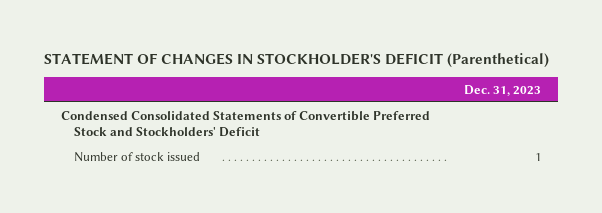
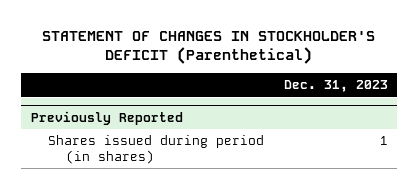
- Condensed Consolidated Statements of Convertible Preferred Stock and Stockholders' Deficit
- Number of stock issued | 1
+ Previously Reported
+ Shares issued during period (in shares) | 1

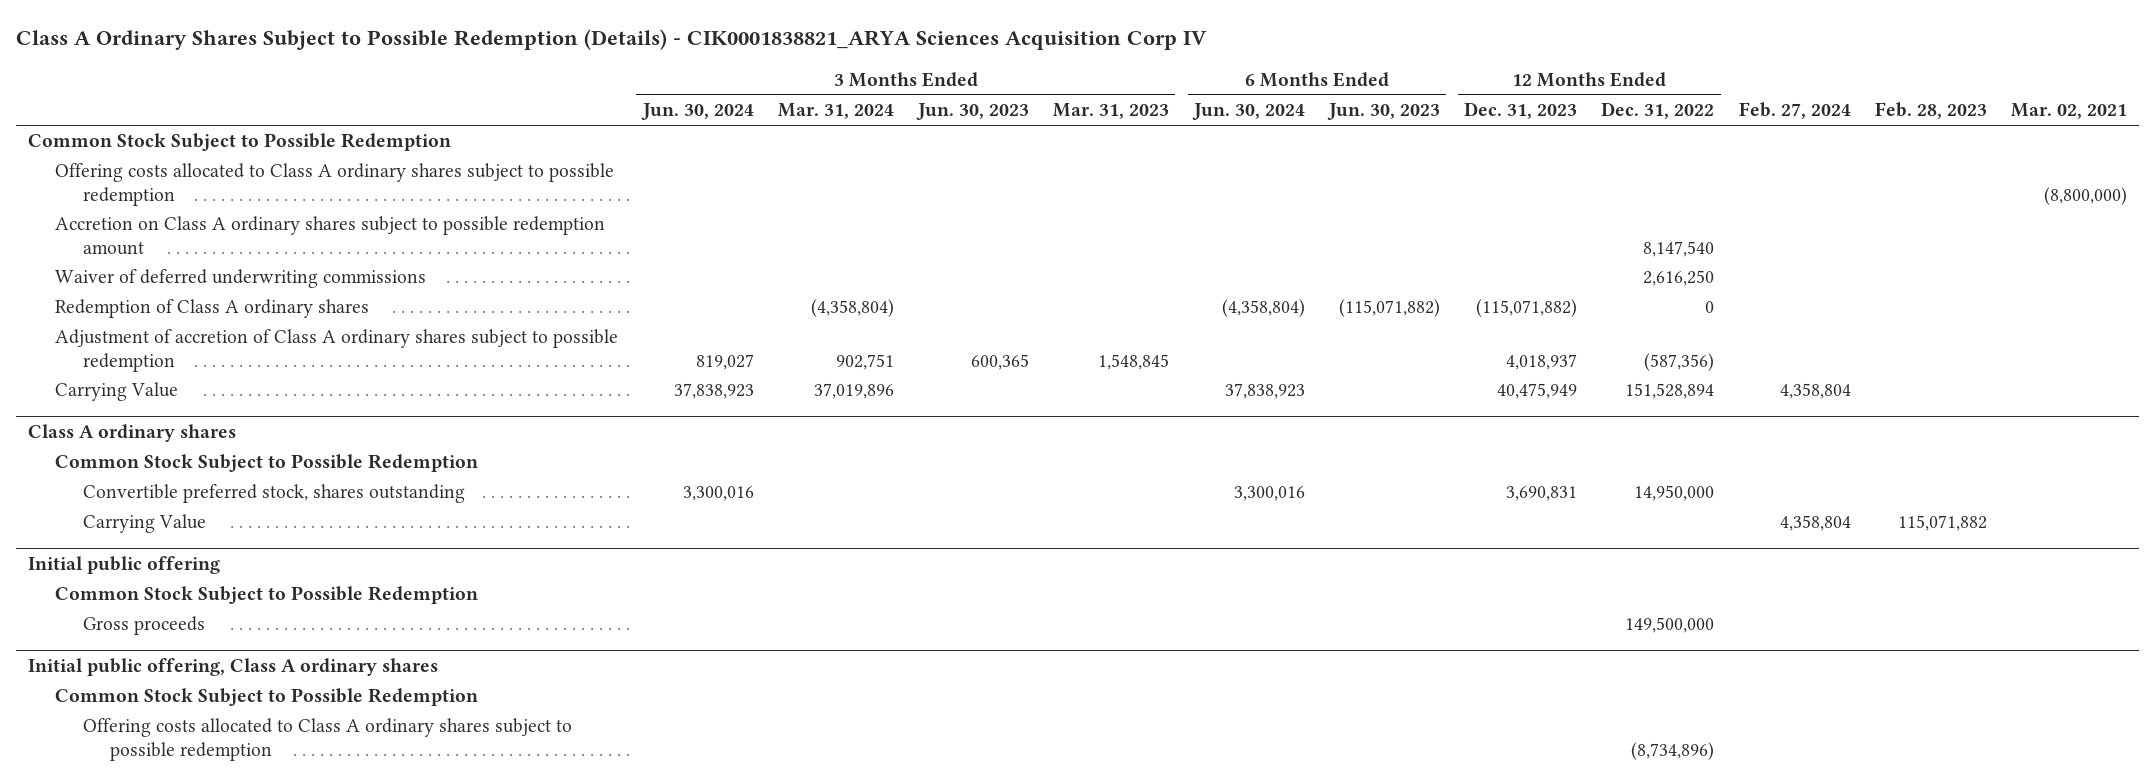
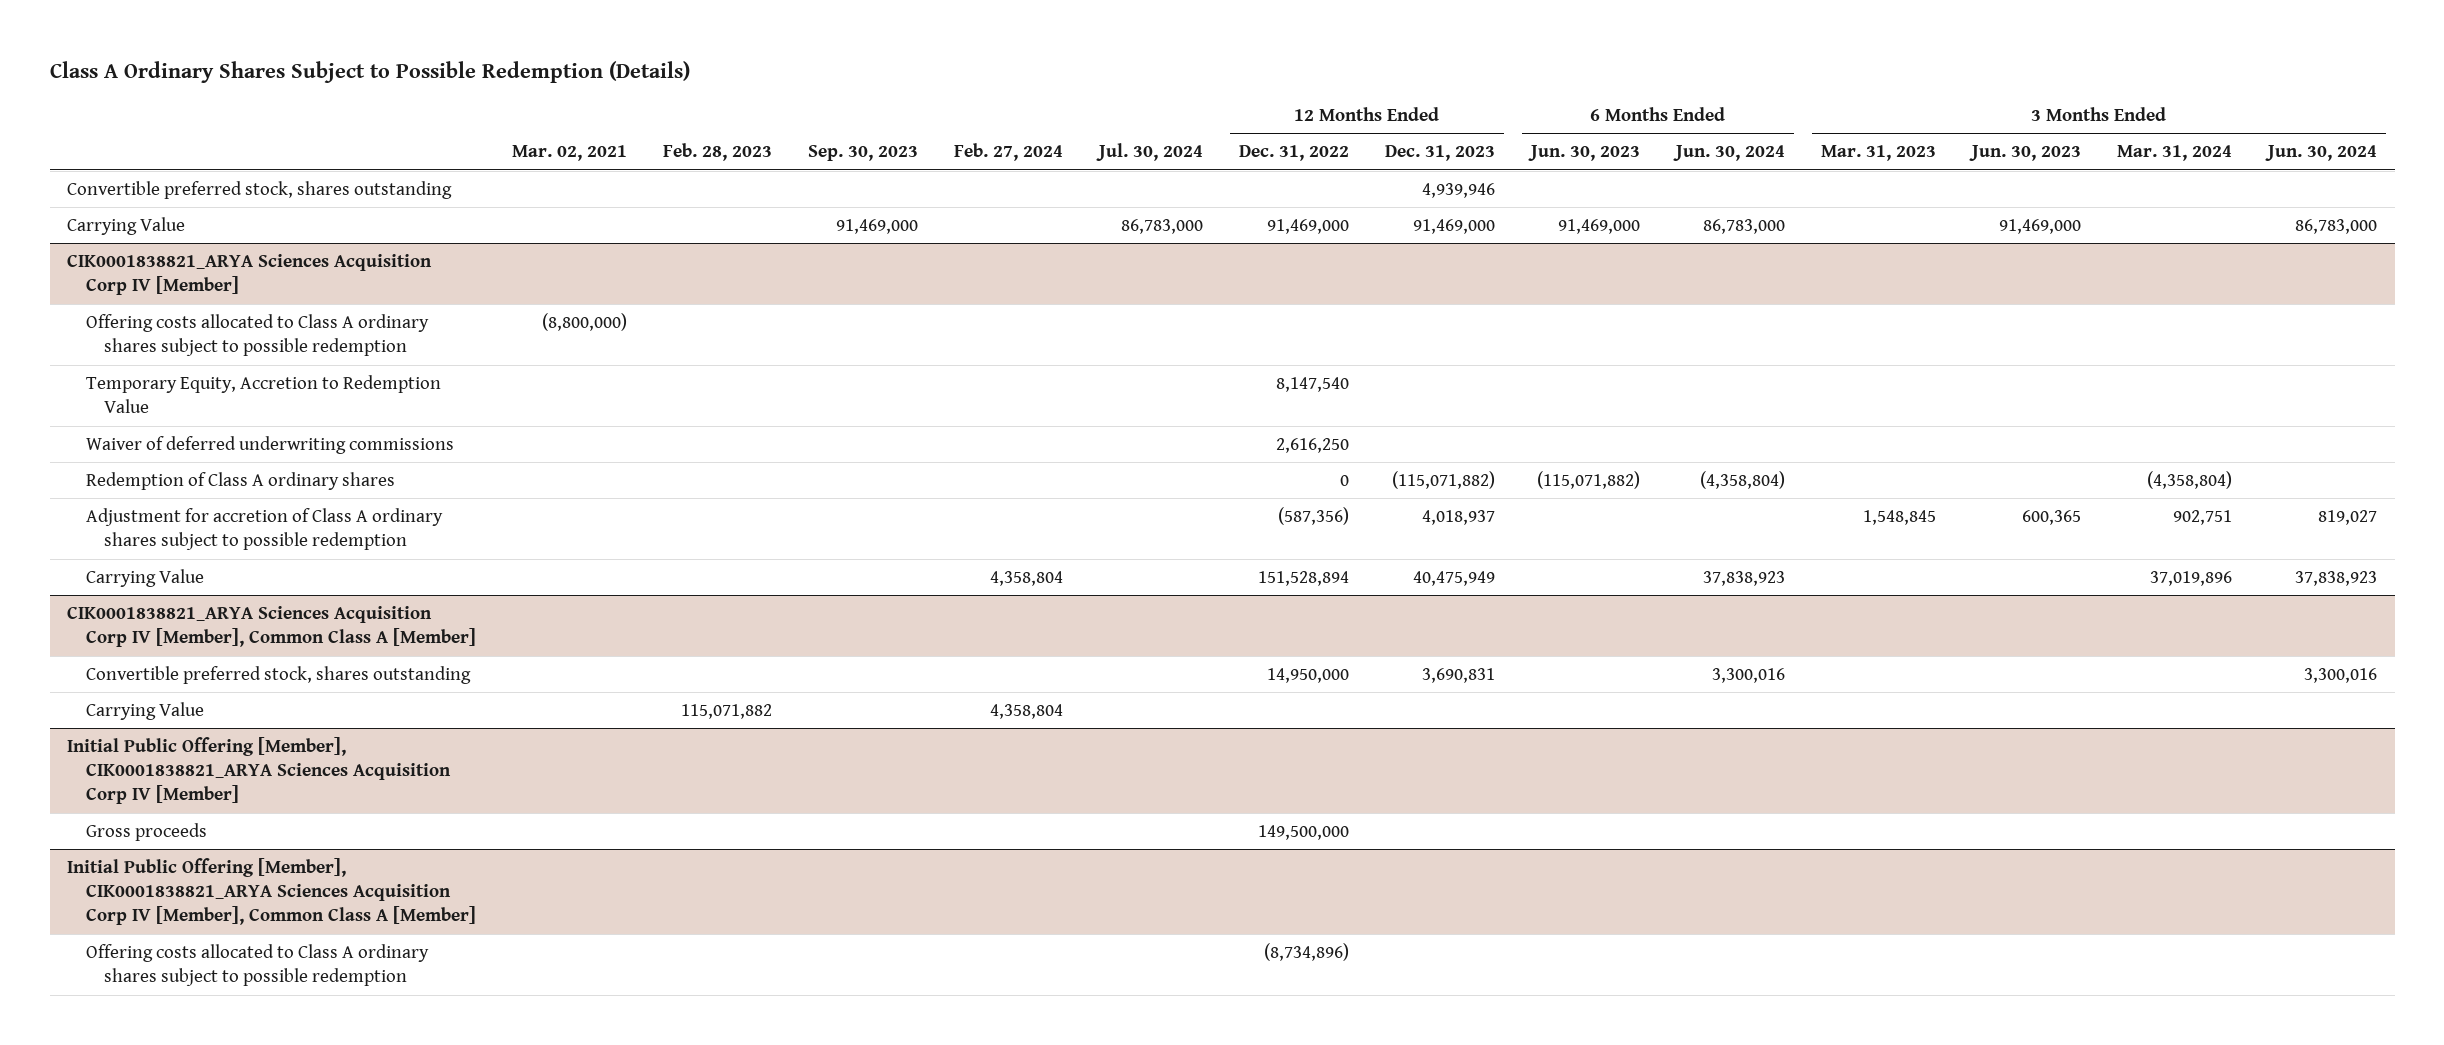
- Class A Ordinary Shares Subject to Possible Redemption (Details) - CIK0001838821_ARYA Sciences Acquisition Corp IV
+ Class A Ordinary Shares Subject to Possible Redemption (Details)
- | 3 Months Ended Jun. 30, 2024 | 3 Months Ended Mar. 31, 2024 | 3 Months Ended Jun. 30, 2023 | 3 Months Ended Mar. 31, 2023 | 6 Months Ended Jun. 30, 2024 | 6 Months Ended Jun. 30, 2023 | 12 Months Ended Dec. 31, 2023 | 12 Months Ended Dec. 31, 2022 | Feb. 27, 2024 | Feb. 28, 2023 | Mar. 02, 2021
+ | Mar. 02, 2021 | Feb. 28, 2023 | Sep. 30, 2023 | Feb. 27, 2024 | Jul. 30, 2024 | 12 Months Ended Dec. 31, 2022 | 12 Months Ended Dec. 31, 2023 | 6 Months Ended Jun. 30, 2023 | 6 Months Ended Jun. 30, 2024 | 3 Months Ended Mar. 31, 2023 | 3 Months Ended Jun. 30, 2023 | 3 Months Ended Mar. 31, 2024 | 3 Months Ended Jun. 30, 2024
- Common Stock Subject to Possible Redemption
+ Convertible preferred stock, shares outstanding | | | | | | | 4,939,946 | | | | | |
+ Carrying Value | | | 91,469,000 | | 86,783,000 | 91,469,000 | 91,469,000 | 91,469,000 | 86,783,000 | | 91,469,000 | | 86,783,000
+ CIK0001838821_ARYA Sciences Acquisition Corp IV [Member]
- Accretion on Class A ordinary shares subject to possible redemption amount | | | | | | | | 8,147,540 | | |
+ Temporary Equity, Accretion to Redemption Value | | | | | | 8,147,540 | | | | | | |
- Adjustment of accretion of Class A ordinary shares subject to possible redemption | 819,027 | 902,751 | 600,365 | 1,548,845 | | | 4,018,937 | (587,356) | | |
+ Adjustment for accretion of Class A ordinary shares subject to possible redemption | | | | | | (587,356) | 4,018,937 | | | 1,548,845 | 600,365 | 902,751 | 819,027
- Class A ordinary shares
- Common Stock Subject to Possible Redemption
+ CIK0001838821_ARYA Sciences Acquisition Corp IV [Member], Common Class A [Member]
- Initial public offering
- Common Stock Subject to Possible Redemption
+ Initial Public Offering [Member], CIK0001838821_ARYA Sciences Acquisition Corp IV [Member]
- Initial public offering, Class A ordinary shares
- Common Stock Subject to Possible Redemption
+ Initial Public Offering [Member], CIK0001838821_ARYA Sciences Acquisition Corp IV [Member], Common Class A [Member]

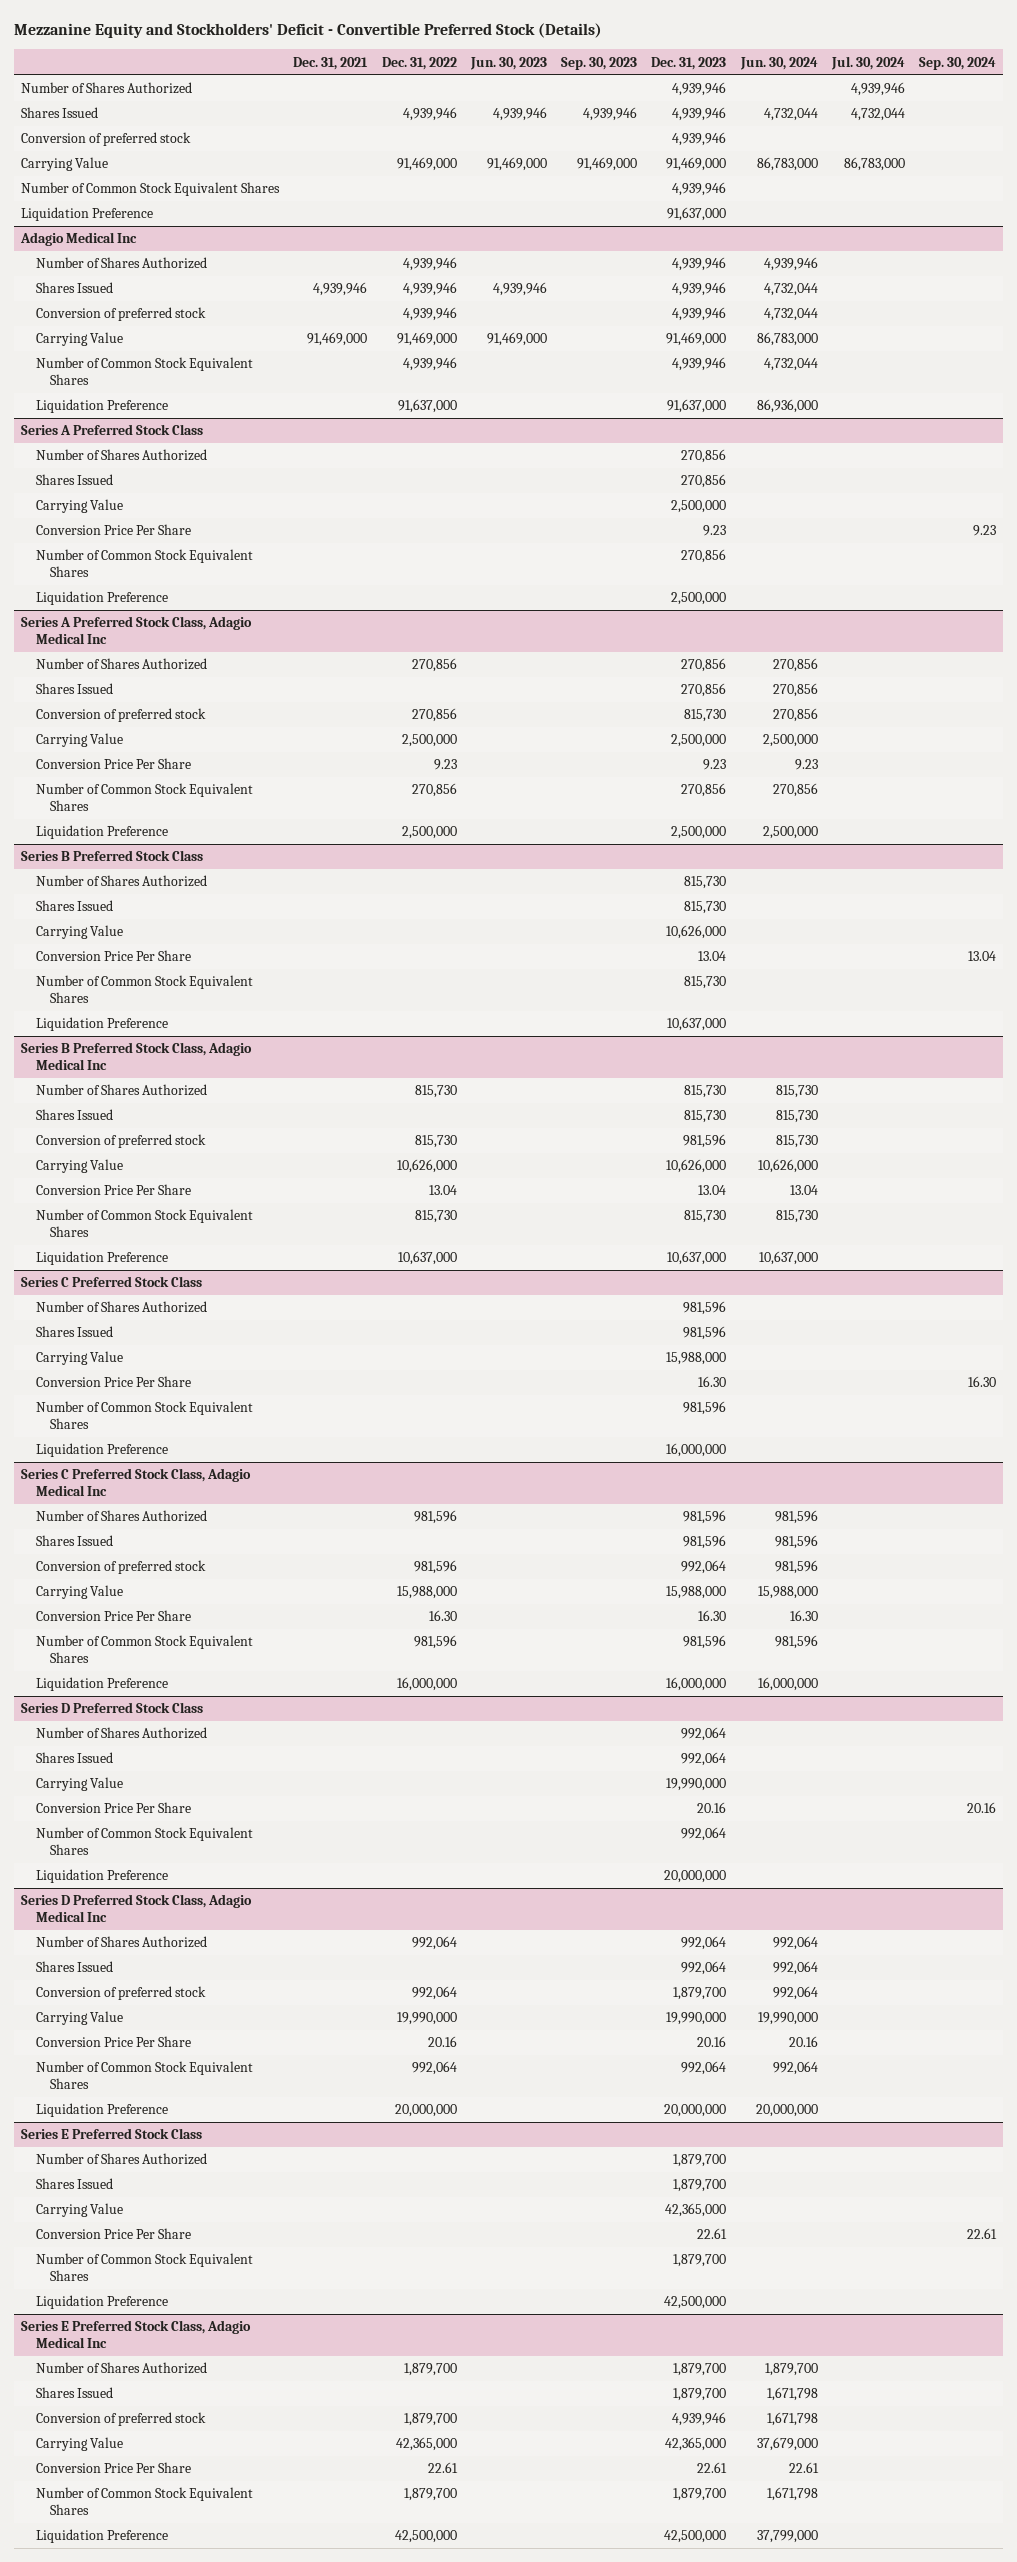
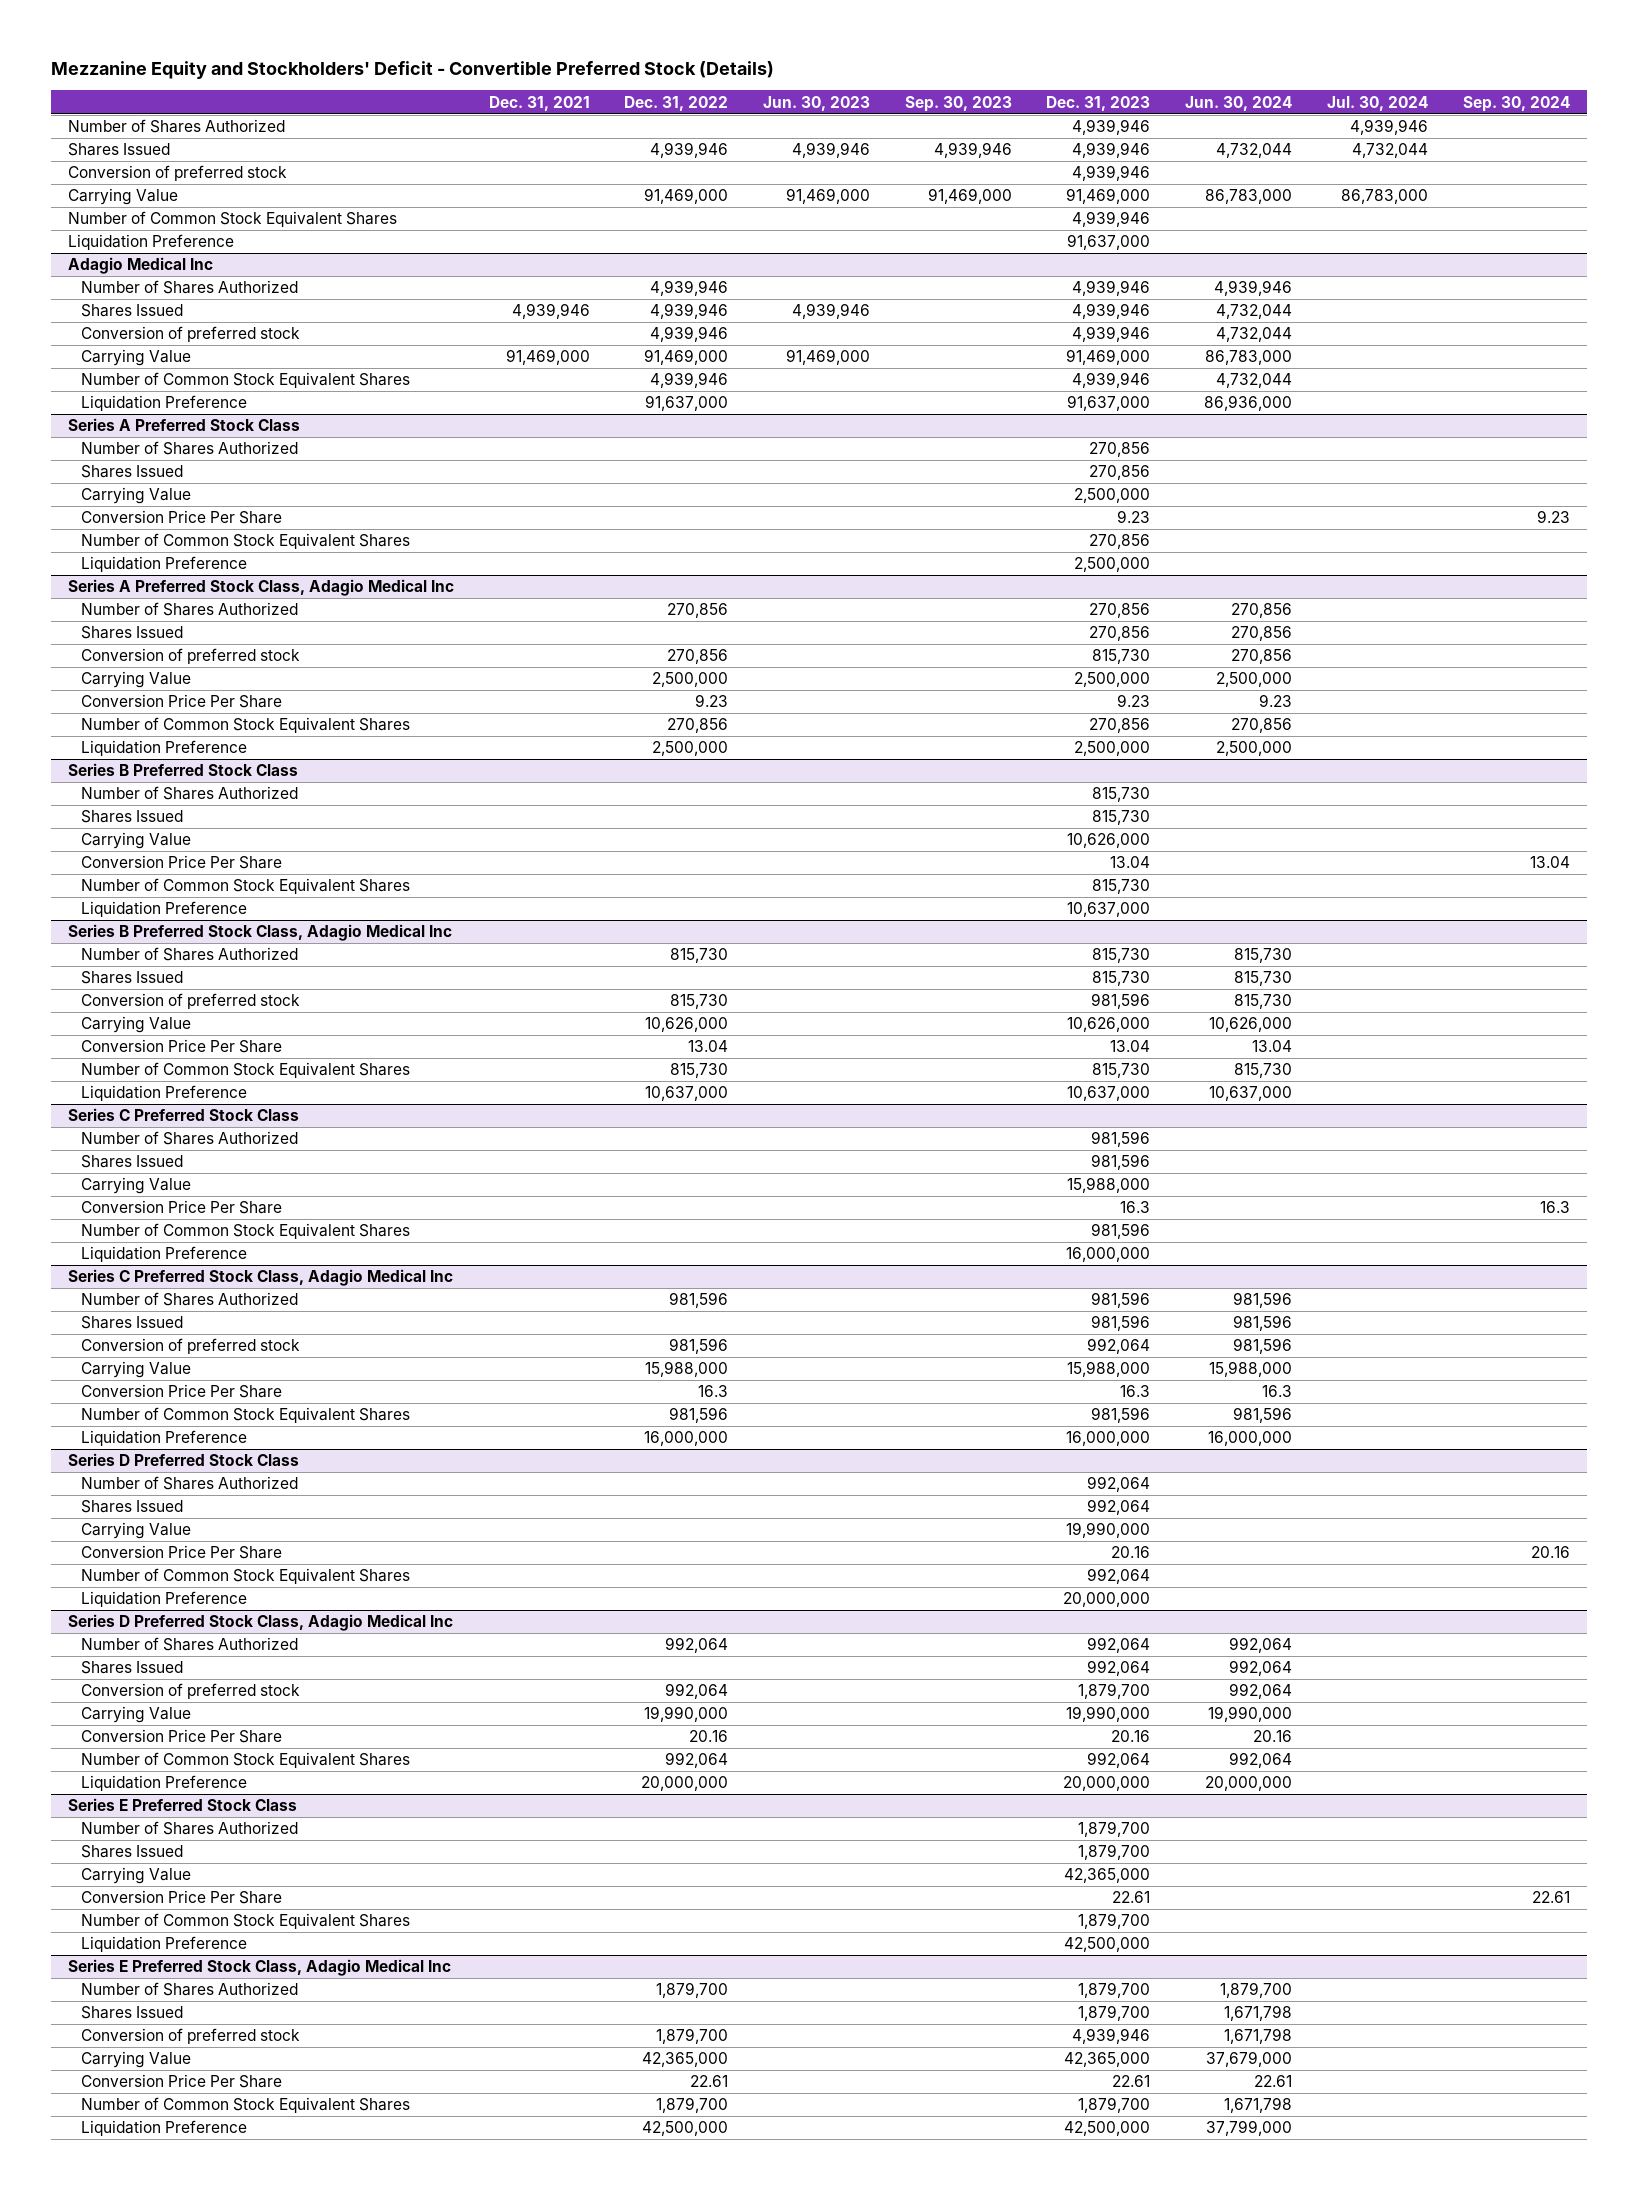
@ Series C Preferred Stock Class
- Conversion Price Per Share | | | | | 16.30 | | | 16.30
+ Conversion Price Per Share | | | | | 16.3 | | | 16.3
@ Series C Preferred Stock Class, Adagio Medical Inc
- Conversion Price Per Share | | 16.30 | | | 16.30 | 16.30 | |
+ Conversion Price Per Share | | 16.3 | | | 16.3 | 16.3 | |

